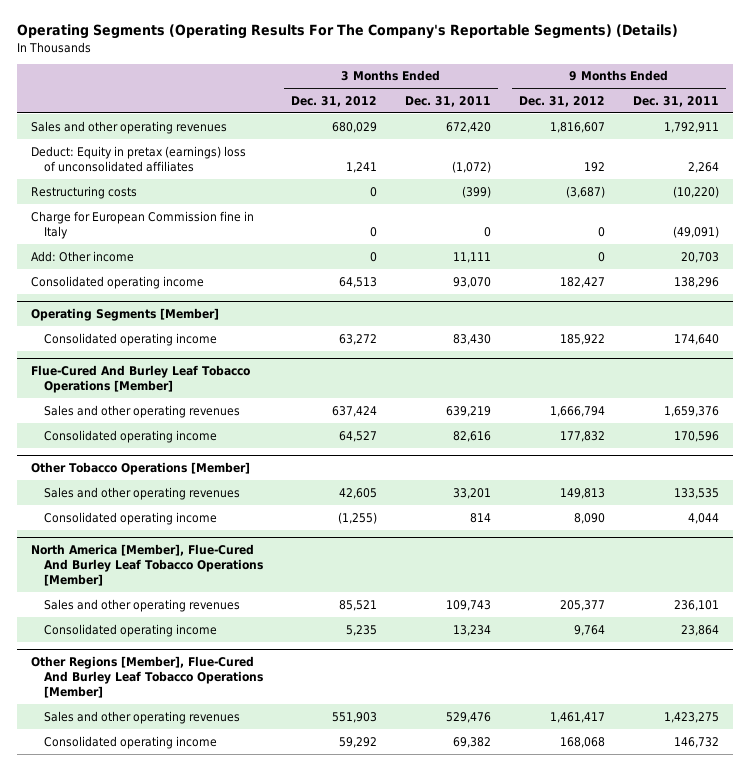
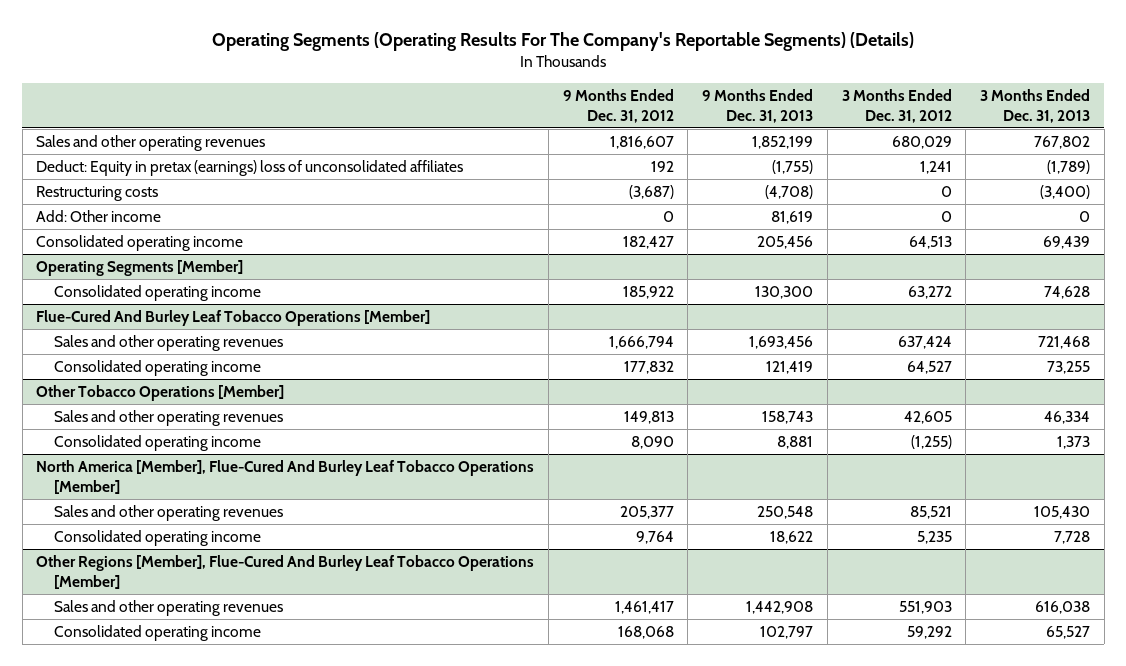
- | 3 Months Ended Dec. 31, 2012 | 3 Months Ended Dec. 31, 2011 | 9 Months Ended Dec. 31, 2012 | 9 Months Ended Dec. 31, 2011
+ | 9 Months Ended Dec. 31, 2012 | 9 Months Ended Dec. 31, 2013 | 3 Months Ended Dec. 31, 2012 | 3 Months Ended Dec. 31, 2013
- Charge for European Commission fine in Italy | 0 | 0 | 0 | (49,091)

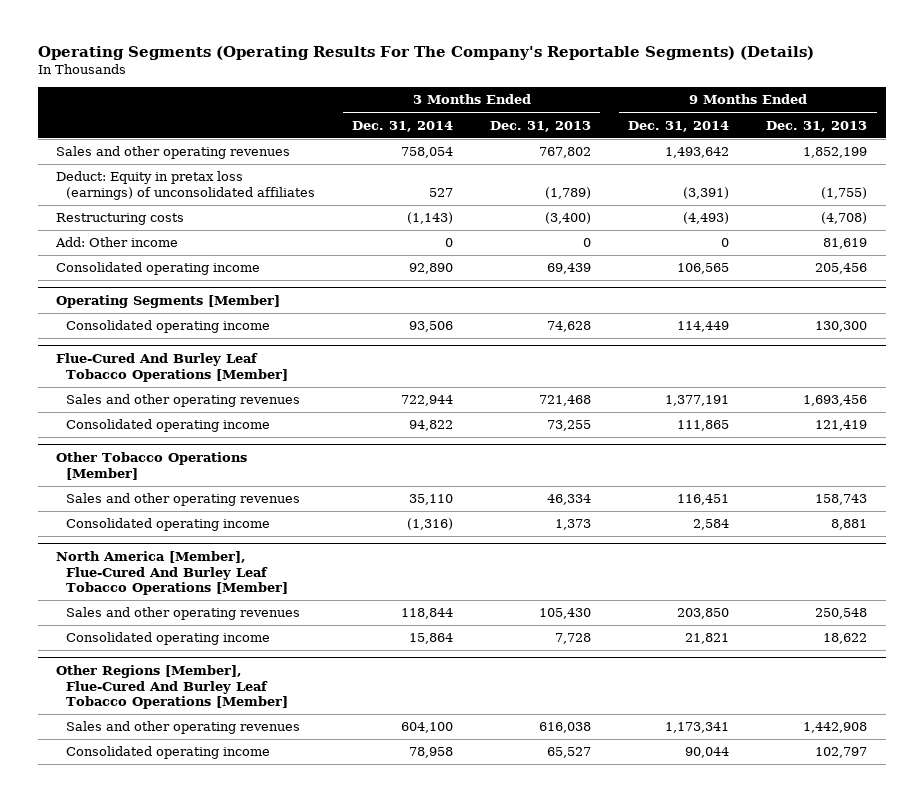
- | 9 Months Ended Dec. 31, 2012 | 9 Months Ended Dec. 31, 2013 | 3 Months Ended Dec. 31, 2012 | 3 Months Ended Dec. 31, 2013
+ | 3 Months Ended Dec. 31, 2014 | 3 Months Ended Dec. 31, 2013 | 9 Months Ended Dec. 31, 2014 | 9 Months Ended Dec. 31, 2013
- Deduct: Equity in pretax (earnings) loss of unconsolidated affiliates | 192 | (1,755) | 1,241 | (1,789)
+ Deduct: Equity in pretax loss (earnings) of unconsolidated affiliates | 527 | (1,789) | (3,391) | (1,755)

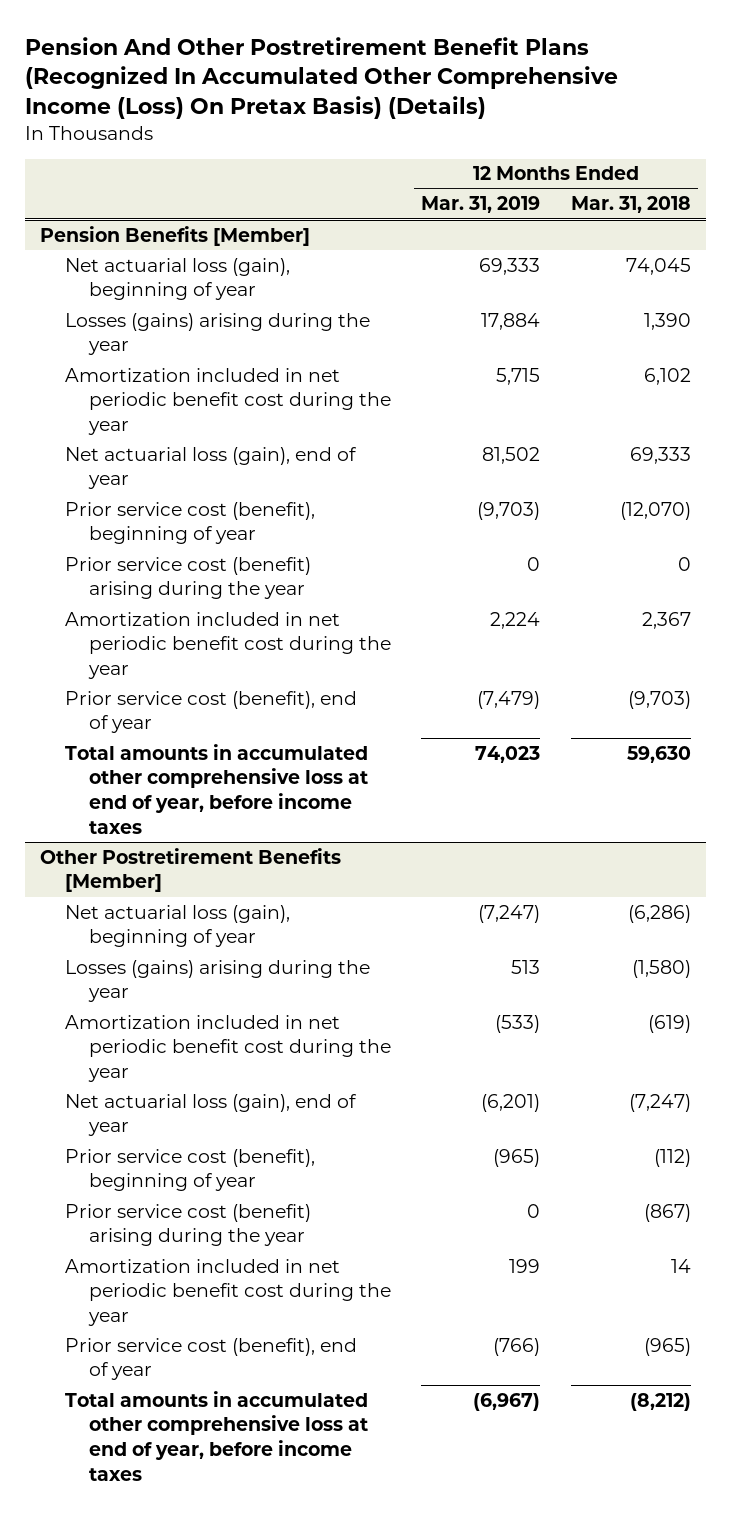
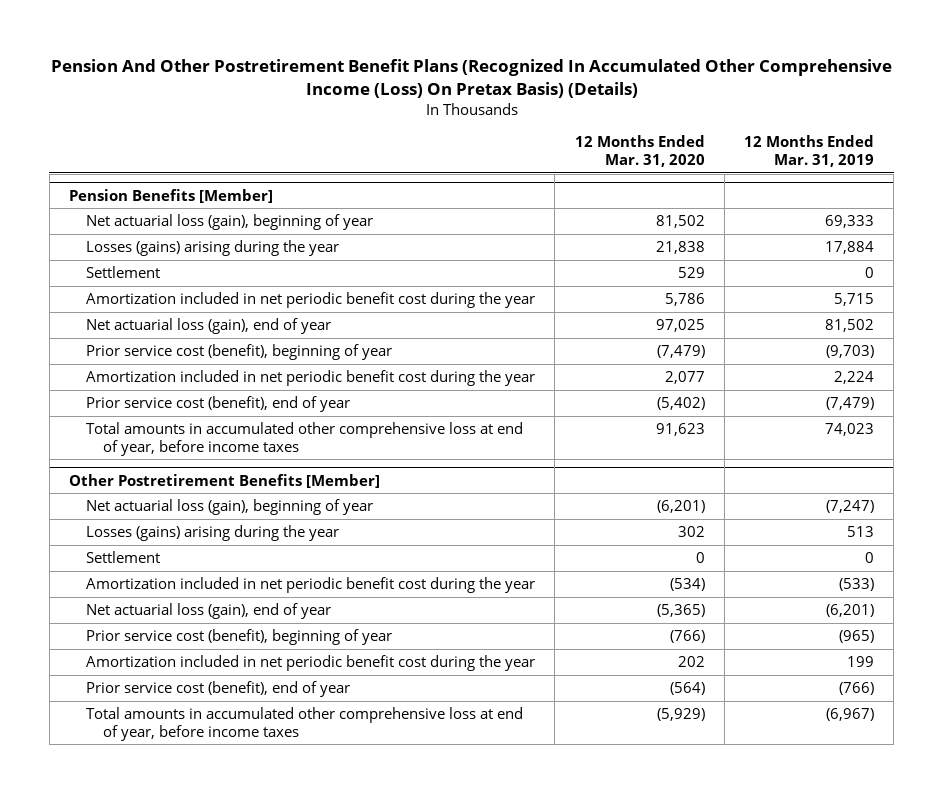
- | 12 Months Ended Mar. 31, 2019 | 12 Months Ended Mar. 31, 2018
+ | 12 Months Ended Mar. 31, 2020 | 12 Months Ended Mar. 31, 2019
@ Pension Benefits [Member]
+ Settlement | 529 | 0
- Prior service cost (benefit) arising during the year | 0 | 0
@ Other Postretirement Benefits [Member]
+ Settlement | 0 | 0
- Prior service cost (benefit) arising during the year | 0 | (867)

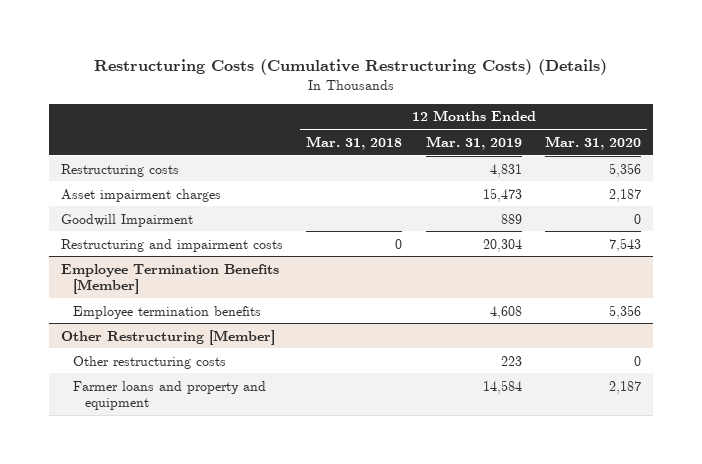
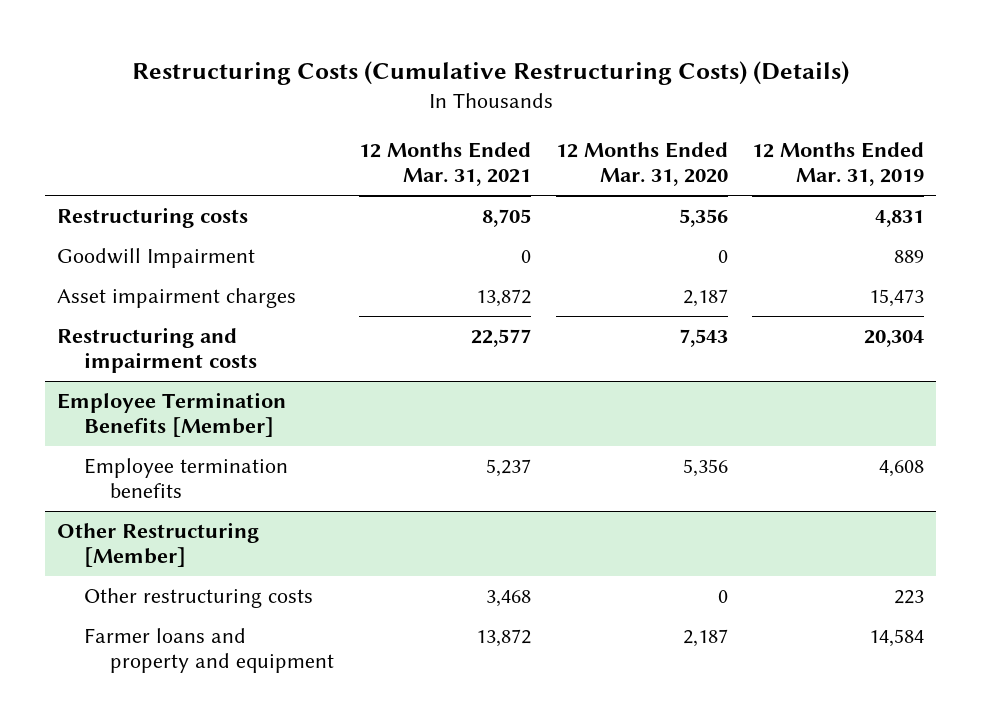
- | 12 Months Ended Mar. 31, 2018 | 12 Months Ended Mar. 31, 2019 | 12 Months Ended Mar. 31, 2020
+ | 12 Months Ended Mar. 31, 2021 | 12 Months Ended Mar. 31, 2020 | 12 Months Ended Mar. 31, 2019
moved down: Asset impairment charges | 13,872 | 2,187 | 15,473

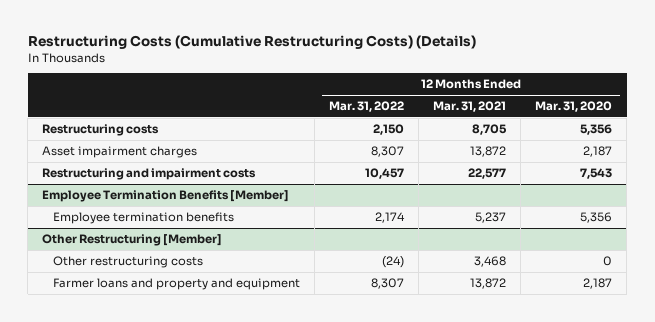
- | 12 Months Ended Mar. 31, 2021 | 12 Months Ended Mar. 31, 2020 | 12 Months Ended Mar. 31, 2019
+ | 12 Months Ended Mar. 31, 2022 | 12 Months Ended Mar. 31, 2021 | 12 Months Ended Mar. 31, 2020
- Goodwill Impairment | 0 | 0 | 889

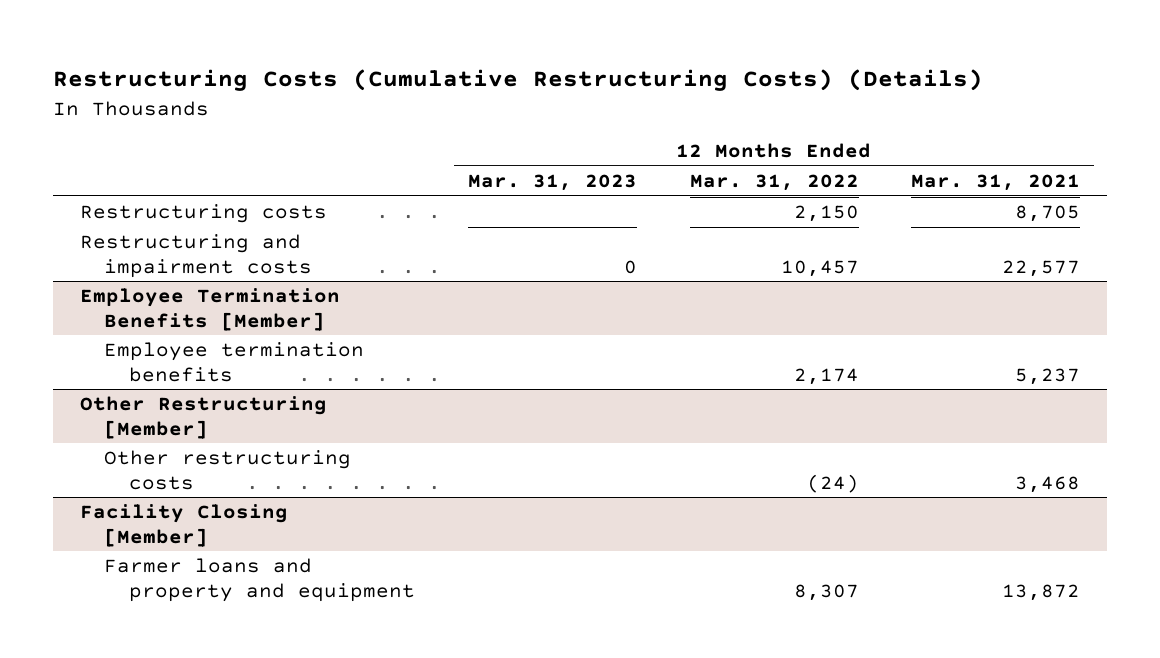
- | 12 Months Ended Mar. 31, 2022 | 12 Months Ended Mar. 31, 2021 | 12 Months Ended Mar. 31, 2020
+ | 12 Months Ended Mar. 31, 2023 | 12 Months Ended Mar. 31, 2022 | 12 Months Ended Mar. 31, 2021
- Asset impairment charges | 8,307 | 13,872 | 2,187
+ Facility Closing [Member]

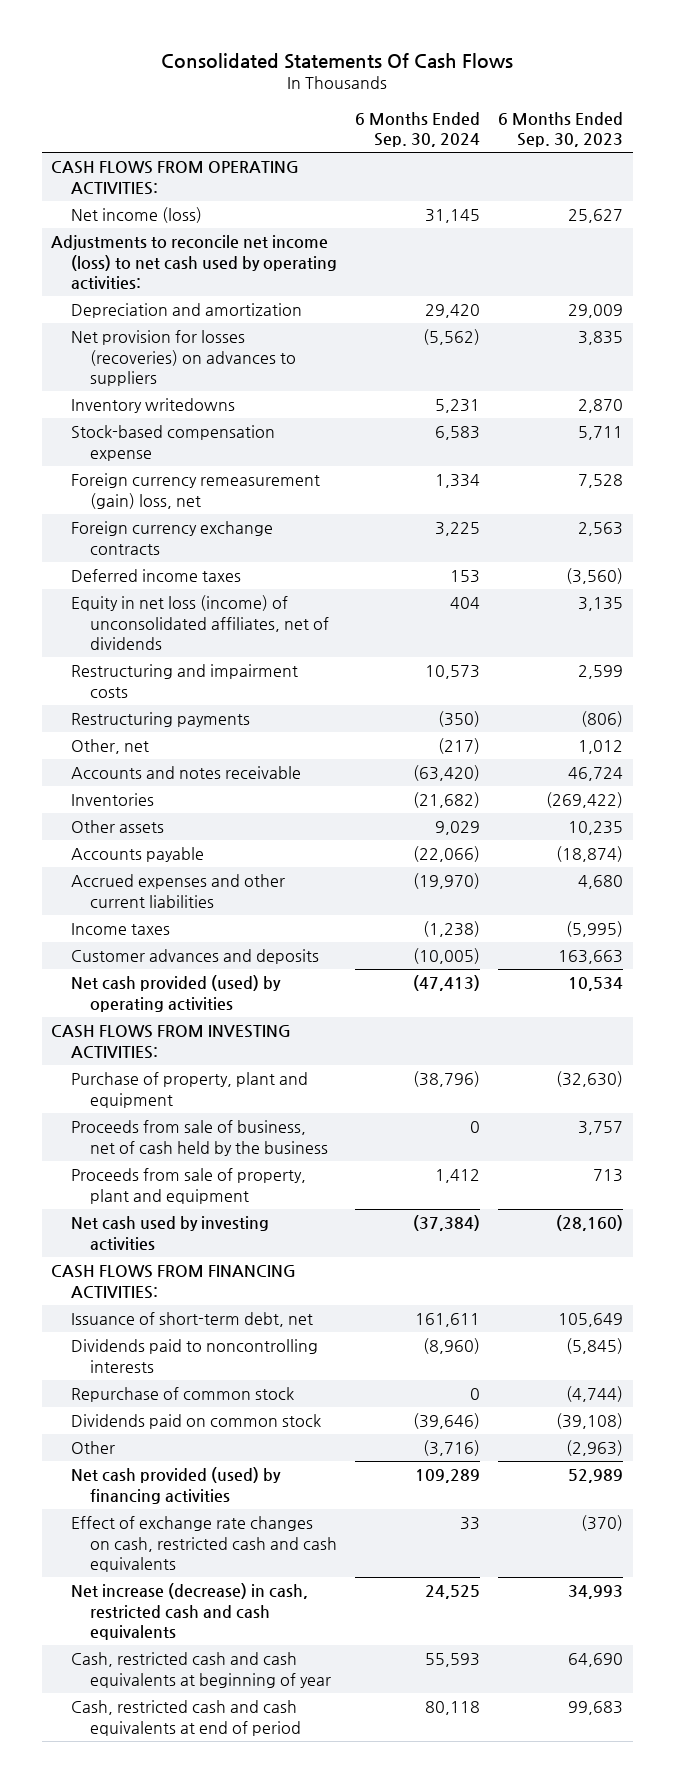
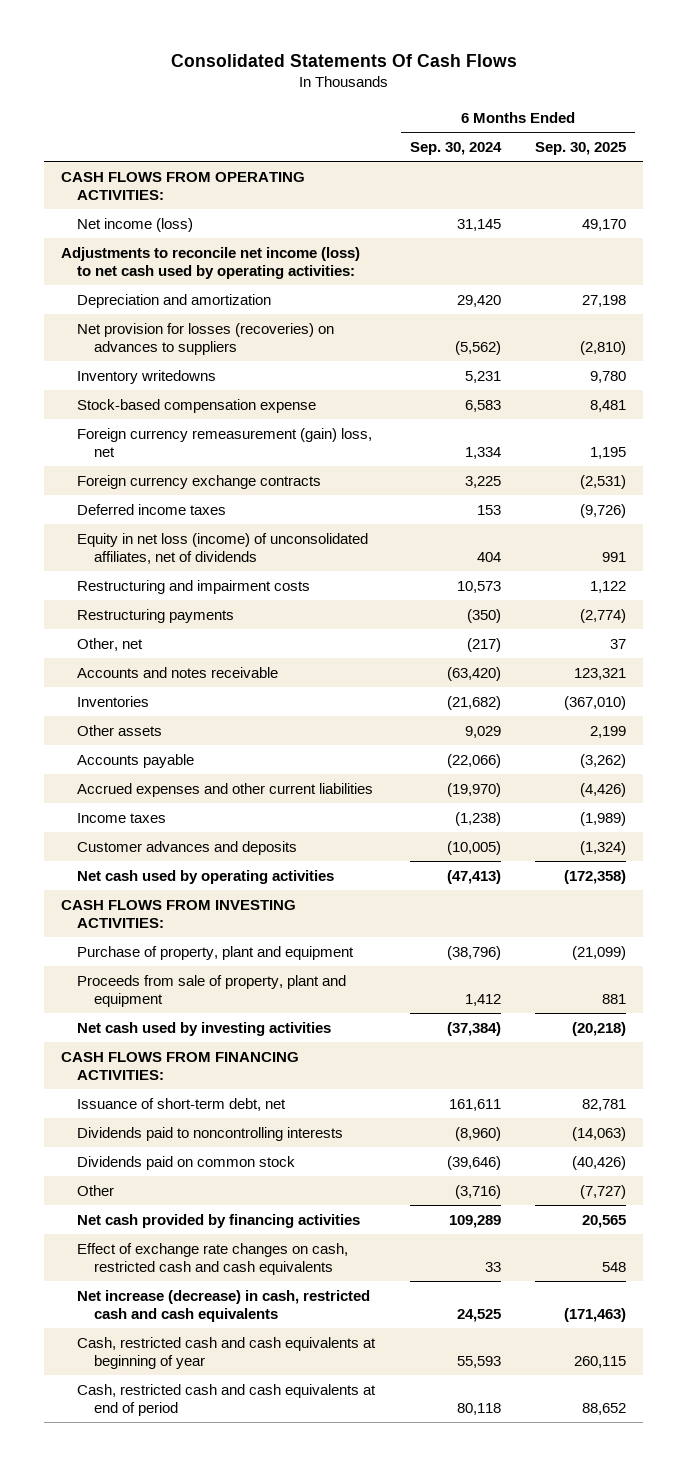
- | 6 Months Ended Sep. 30, 2024 | 6 Months Ended Sep. 30, 2023
+ | 6 Months Ended Sep. 30, 2024 | 6 Months Ended Sep. 30, 2025
- Net cash provided (used) by operating activities | (47,413) | 10,534
+ Net cash used by operating activities | (47,413) | (172,358)
- Proceeds from sale of business, net of cash held by the business | 0 | 3,757
- Repurchase of common stock | 0 | (4,744)
- Net cash provided (used) by financing activities | 109,289 | 52,989
+ Net cash provided by financing activities | 109,289 | 20,565

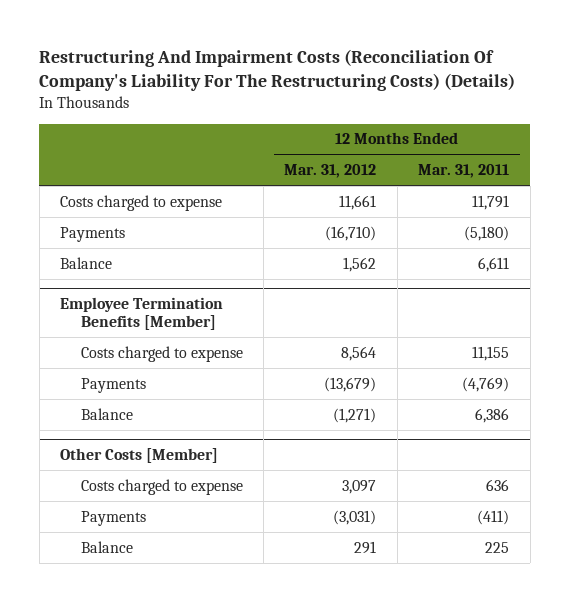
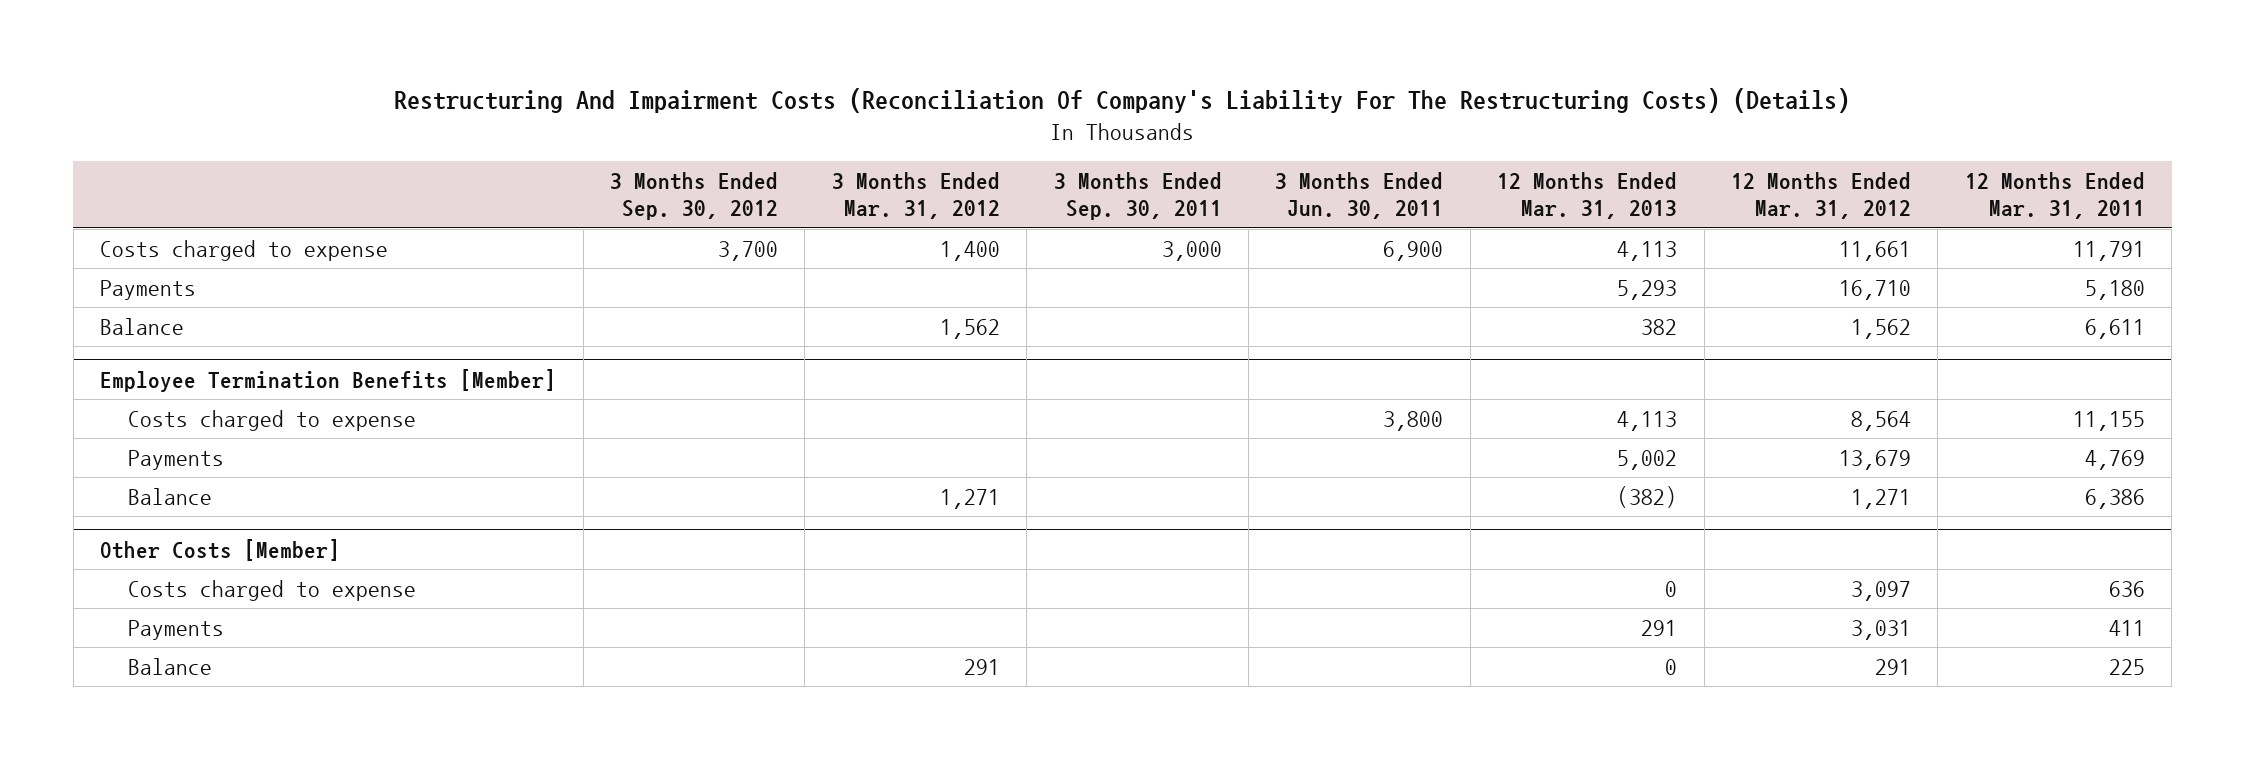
- | 12 Months Ended Mar. 31, 2012 | 12 Months Ended Mar. 31, 2011
+ | 3 Months Ended Sep. 30, 2012 | 3 Months Ended Mar. 31, 2012 | 3 Months Ended Sep. 30, 2011 | 3 Months Ended Jun. 30, 2011 | 12 Months Ended Mar. 31, 2013 | 12 Months Ended Mar. 31, 2012 | 12 Months Ended Mar. 31, 2011
- Payments | (16,710) | (5,180)
+ Payments | | | | | 5,293 | 16,710 | 5,180
@ Employee Termination Benefits [Member]
- Payments | (13,679) | (4,769)
- Balance | (1,271) | 6,386
+ Payments | | | | | 5,002 | 13,679 | 4,769
+ Balance | | 1,271 | | | (382) | 1,271 | 6,386
@ Other Costs [Member]
- Payments | (3,031) | (411)
+ Payments | | | | | 291 | 3,031 | 411

